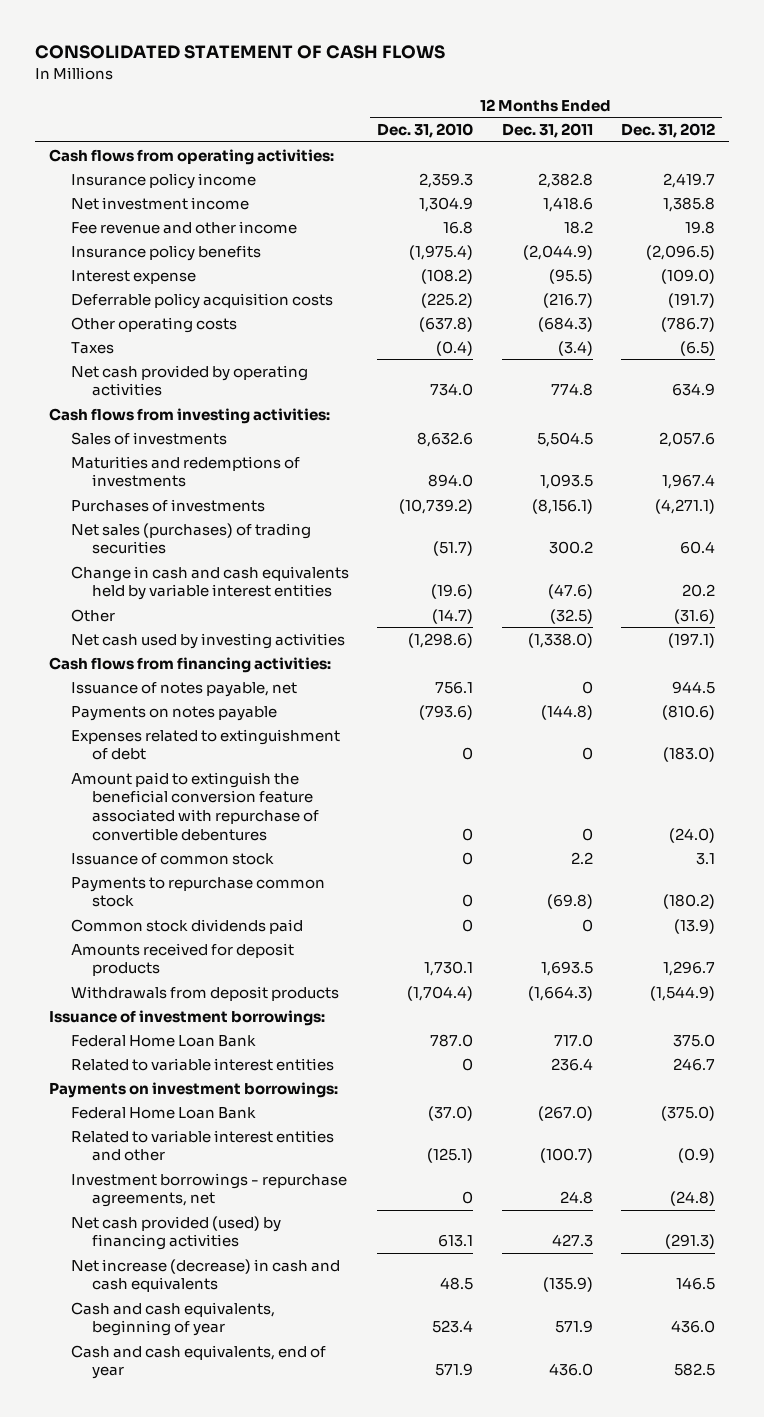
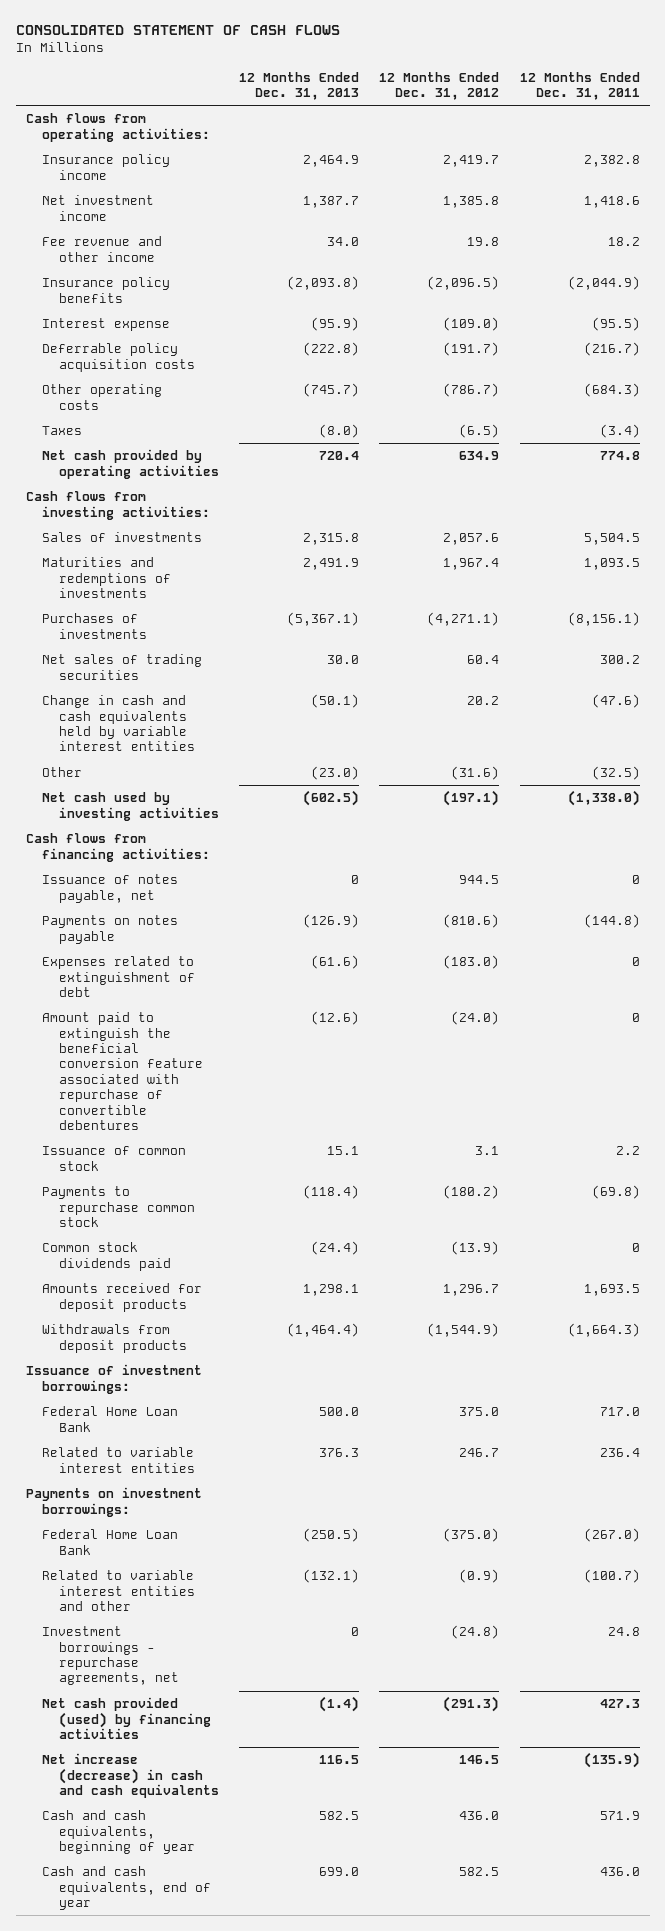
- | 12 Months Ended Dec. 31, 2010 | 12 Months Ended Dec. 31, 2011 | 12 Months Ended Dec. 31, 2012
+ | 12 Months Ended Dec. 31, 2013 | 12 Months Ended Dec. 31, 2012 | 12 Months Ended Dec. 31, 2011
- Net sales (purchases) of trading securities | (51.7) | 300.2 | 60.4
+ Net sales of trading securities | 30.0 | 60.4 | 300.2

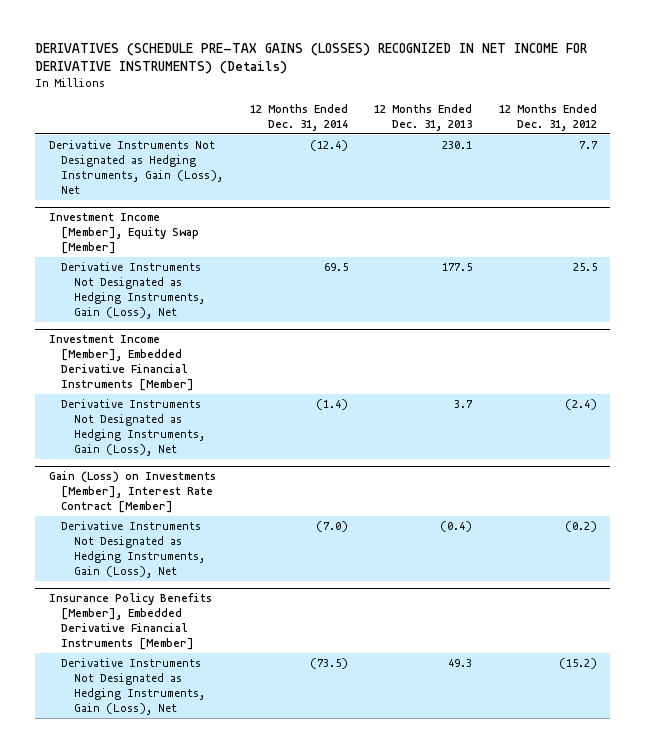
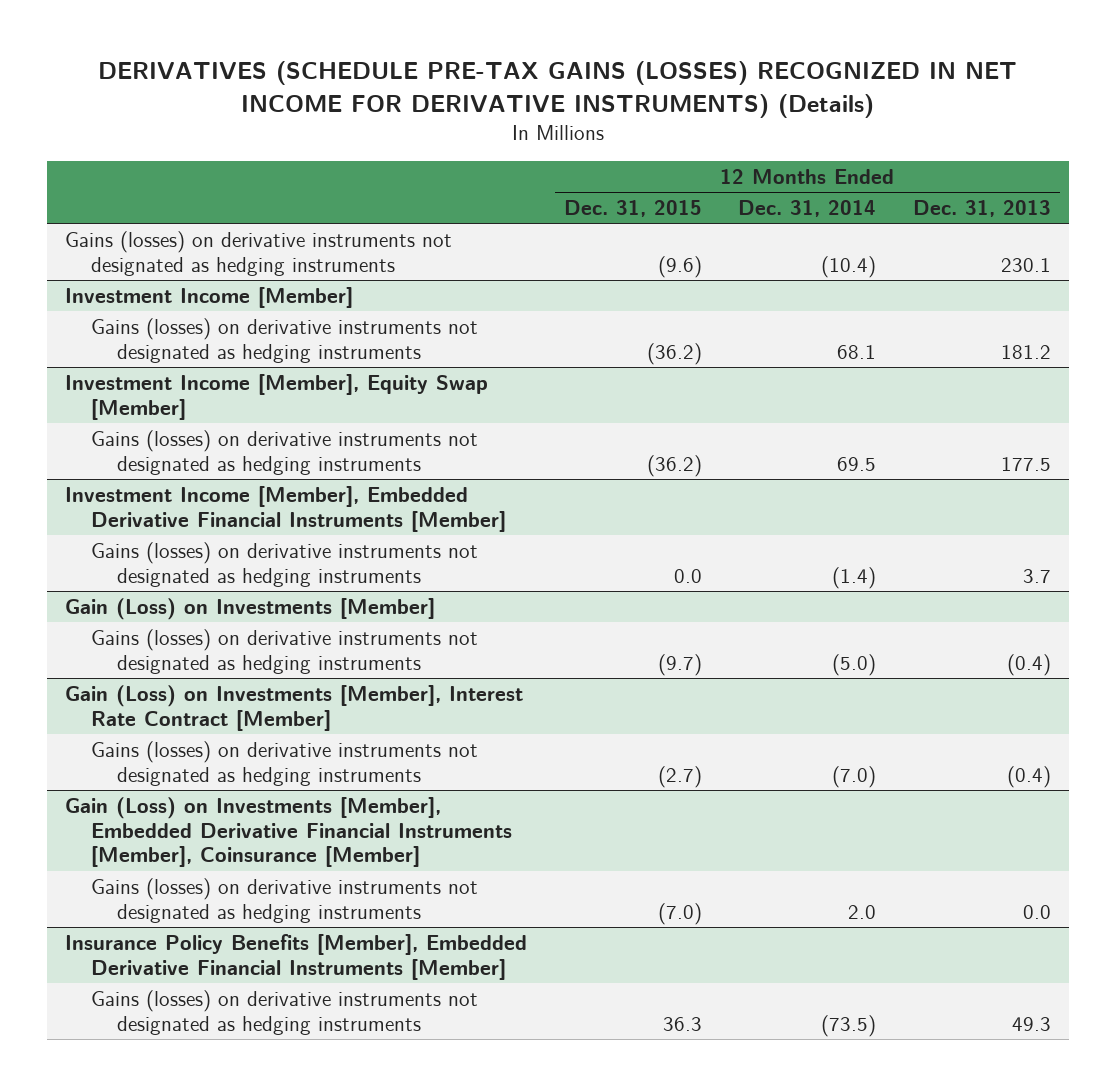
- | 12 Months Ended Dec. 31, 2014 | 12 Months Ended Dec. 31, 2013 | 12 Months Ended Dec. 31, 2012
+ | 12 Months Ended Dec. 31, 2015 | 12 Months Ended Dec. 31, 2014 | 12 Months Ended Dec. 31, 2013
- Derivative Instruments Not Designated as Hedging Instruments, Gain (Loss), Net | (12.4) | 230.1 | 7.7
+ Gains (losses) on derivative instruments not designated as hedging instruments | (9.6) | (10.4) | 230.1
+ Investment Income [Member]
+ Gains (losses) on derivative instruments not designated as hedging instruments | (36.2) | 68.1 | 181.2
@ Investment Income [Member], Equity Swap [Member]
- Derivative Instruments Not Designated as Hedging Instruments, Gain (Loss), Net | 69.5 | 177.5 | 25.5
+ Gains (losses) on derivative instruments not designated as hedging instruments | (36.2) | 69.5 | 177.5
@ Investment Income [Member], Embedded Derivative Financial Instruments [Member]
- Derivative Instruments Not Designated as Hedging Instruments, Gain (Loss), Net | (1.4) | 3.7 | (2.4)
+ Gains (losses) on derivative instruments not designated as hedging instruments | 0.0 | (1.4) | 3.7
+ Gain (Loss) on Investments [Member]
+ Gains (losses) on derivative instruments not designated as hedging instruments | (9.7) | (5.0) | (0.4)
@ Gain (Loss) on Investments [Member], Interest Rate Contract [Member]
- Derivative Instruments Not Designated as Hedging Instruments, Gain (Loss), Net | (7.0) | (0.4) | (0.2)
+ Gains (losses) on derivative instruments not designated as hedging instruments | (2.7) | (7.0) | (0.4)
+ Gain (Loss) on Investments [Member], Embedded Derivative Financial Instruments [Member], Coinsurance [Member]
+ Gains (losses) on derivative instruments not designated as hedging instruments | (7.0) | 2.0 | 0.0
@ Insurance Policy Benefits [Member], Embedded Derivative Financial Instruments [Member]
- Derivative Instruments Not Designated as Hedging Instruments, Gain (Loss), Net | (73.5) | 49.3 | (15.2)
+ Gains (losses) on derivative instruments not designated as hedging instruments | 36.3 | (73.5) | 49.3

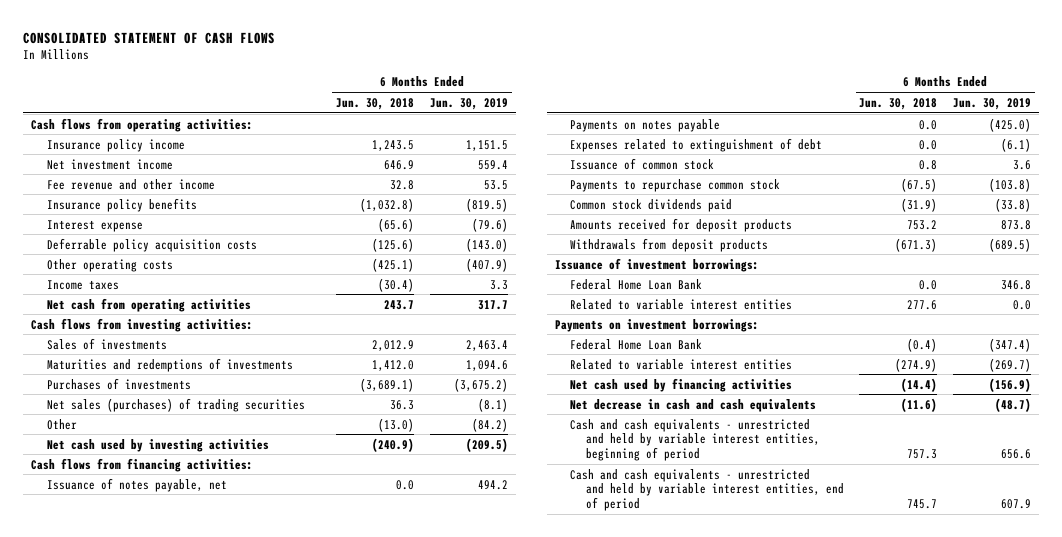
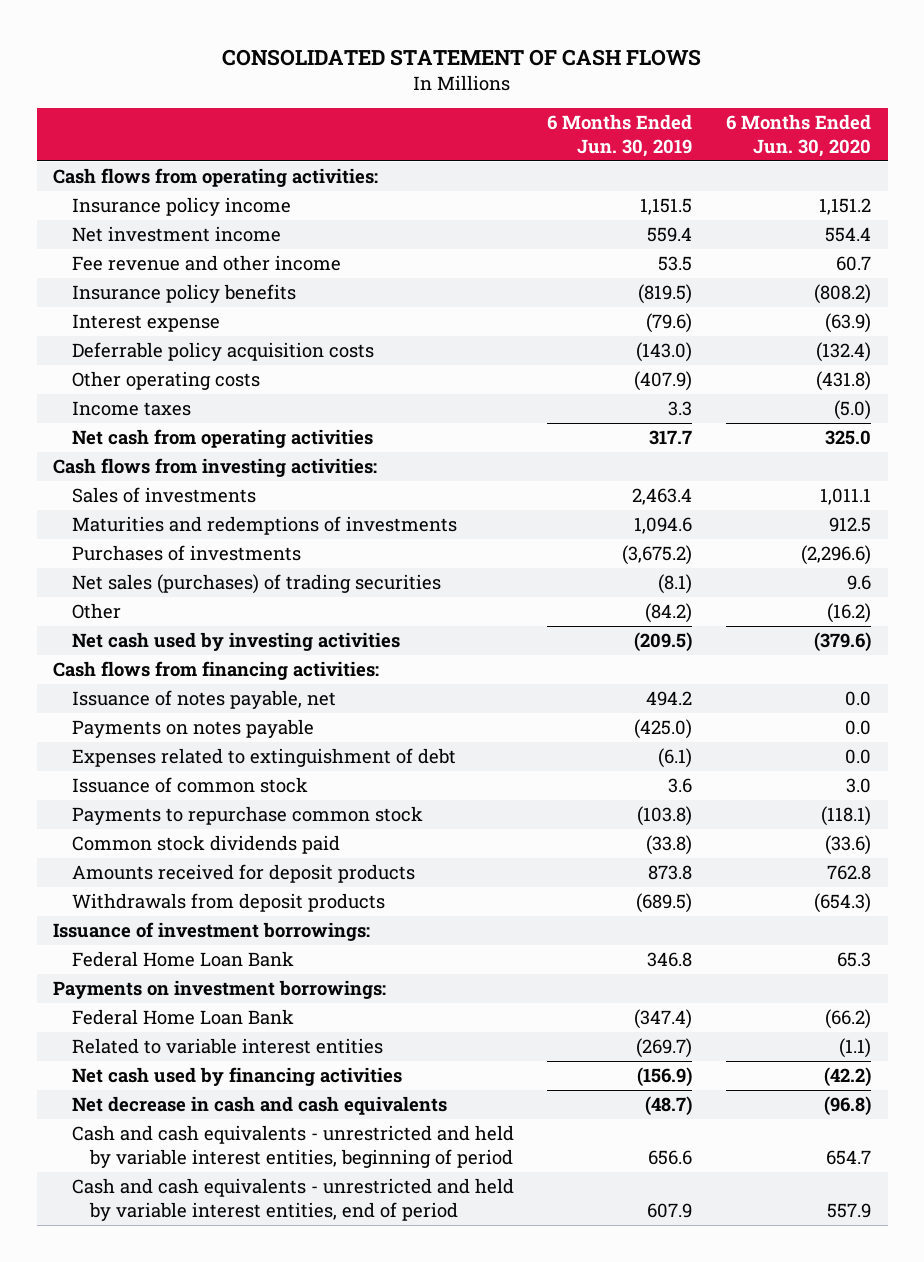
- | 6 Months Ended Jun. 30, 2018 | 6 Months Ended Jun. 30, 2019
+ | 6 Months Ended Jun. 30, 2019 | 6 Months Ended Jun. 30, 2020
- Related to variable interest entities | 277.6 | 0.0

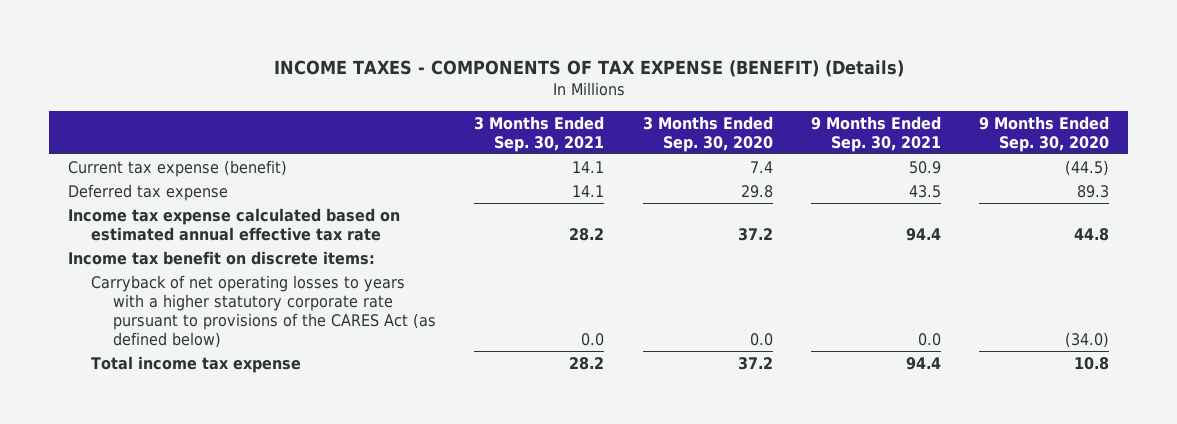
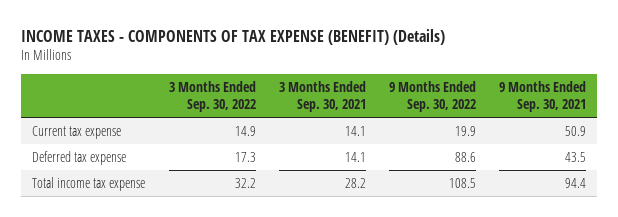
- | 3 Months Ended Sep. 30, 2021 | 3 Months Ended Sep. 30, 2020 | 9 Months Ended Sep. 30, 2021 | 9 Months Ended Sep. 30, 2020
+ | 3 Months Ended Sep. 30, 2022 | 3 Months Ended Sep. 30, 2021 | 9 Months Ended Sep. 30, 2022 | 9 Months Ended Sep. 30, 2021
- Current tax expense (benefit) | 14.1 | 7.4 | 50.9 | (44.5)
+ Current tax expense | 14.9 | 14.1 | 19.9 | 50.9
- Income tax expense calculated based on estimated annual effective tax rate | 28.2 | 37.2 | 94.4 | 44.8
- Income tax benefit on discrete items:
- Carryback of net operating losses to years with a higher statutory corporate rate pursuant to provisions of the CARES Act (as defined below) | 0.0 | 0.0 | 0.0 | (34.0)

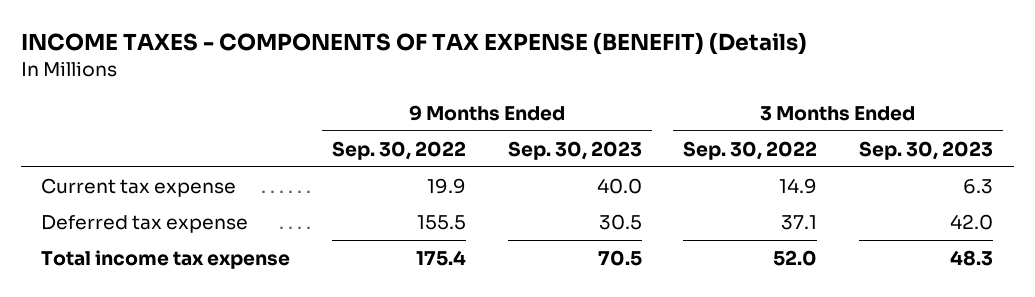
- | 3 Months Ended Sep. 30, 2022 | 3 Months Ended Sep. 30, 2021 | 9 Months Ended Sep. 30, 2022 | 9 Months Ended Sep. 30, 2021
+ | 9 Months Ended Sep. 30, 2022 | 9 Months Ended Sep. 30, 2023 | 3 Months Ended Sep. 30, 2022 | 3 Months Ended Sep. 30, 2023
- Deferred tax expense | 17.3 | 14.1 | 88.6 | 43.5
- Total income tax expense | 32.2 | 28.2 | 108.5 | 94.4
+ Deferred tax expense | 155.5 | 30.5 | 37.1 | 42.0
+ Total income tax expense | 175.4 | 70.5 | 52.0 | 48.3

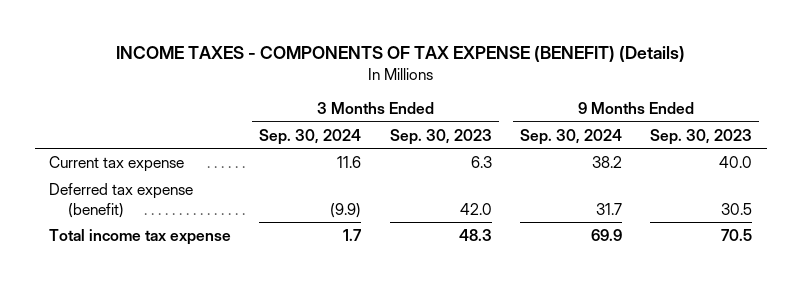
- | 9 Months Ended Sep. 30, 2022 | 9 Months Ended Sep. 30, 2023 | 3 Months Ended Sep. 30, 2022 | 3 Months Ended Sep. 30, 2023
+ | 3 Months Ended Sep. 30, 2024 | 3 Months Ended Sep. 30, 2023 | 9 Months Ended Sep. 30, 2024 | 9 Months Ended Sep. 30, 2023
- Deferred tax expense | 155.5 | 30.5 | 37.1 | 42.0
+ Deferred tax expense (benefit) | (9.9) | 42.0 | 31.7 | 30.5

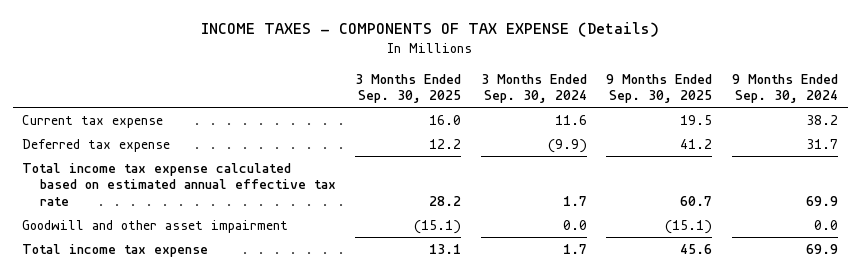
- INCOME TAXES - COMPONENTS OF TAX EXPENSE (BENEFIT) (Details)
+ INCOME TAXES - COMPONENTS OF TAX EXPENSE (Details)
- | 3 Months Ended Sep. 30, 2024 | 3 Months Ended Sep. 30, 2023 | 9 Months Ended Sep. 30, 2024 | 9 Months Ended Sep. 30, 2023
+ | 3 Months Ended Sep. 30, 2025 | 3 Months Ended Sep. 30, 2024 | 9 Months Ended Sep. 30, 2025 | 9 Months Ended Sep. 30, 2024
- Deferred tax expense (benefit) | (9.9) | 42.0 | 31.7 | 30.5
+ Deferred tax expense | 12.2 | (9.9) | 41.2 | 31.7
+ Total income tax expense calculated based on estimated annual effective tax rate | 28.2 | 1.7 | 60.7 | 69.9
+ Goodwill and other asset impairment | (15.1) | 0.0 | (15.1) | 0.0

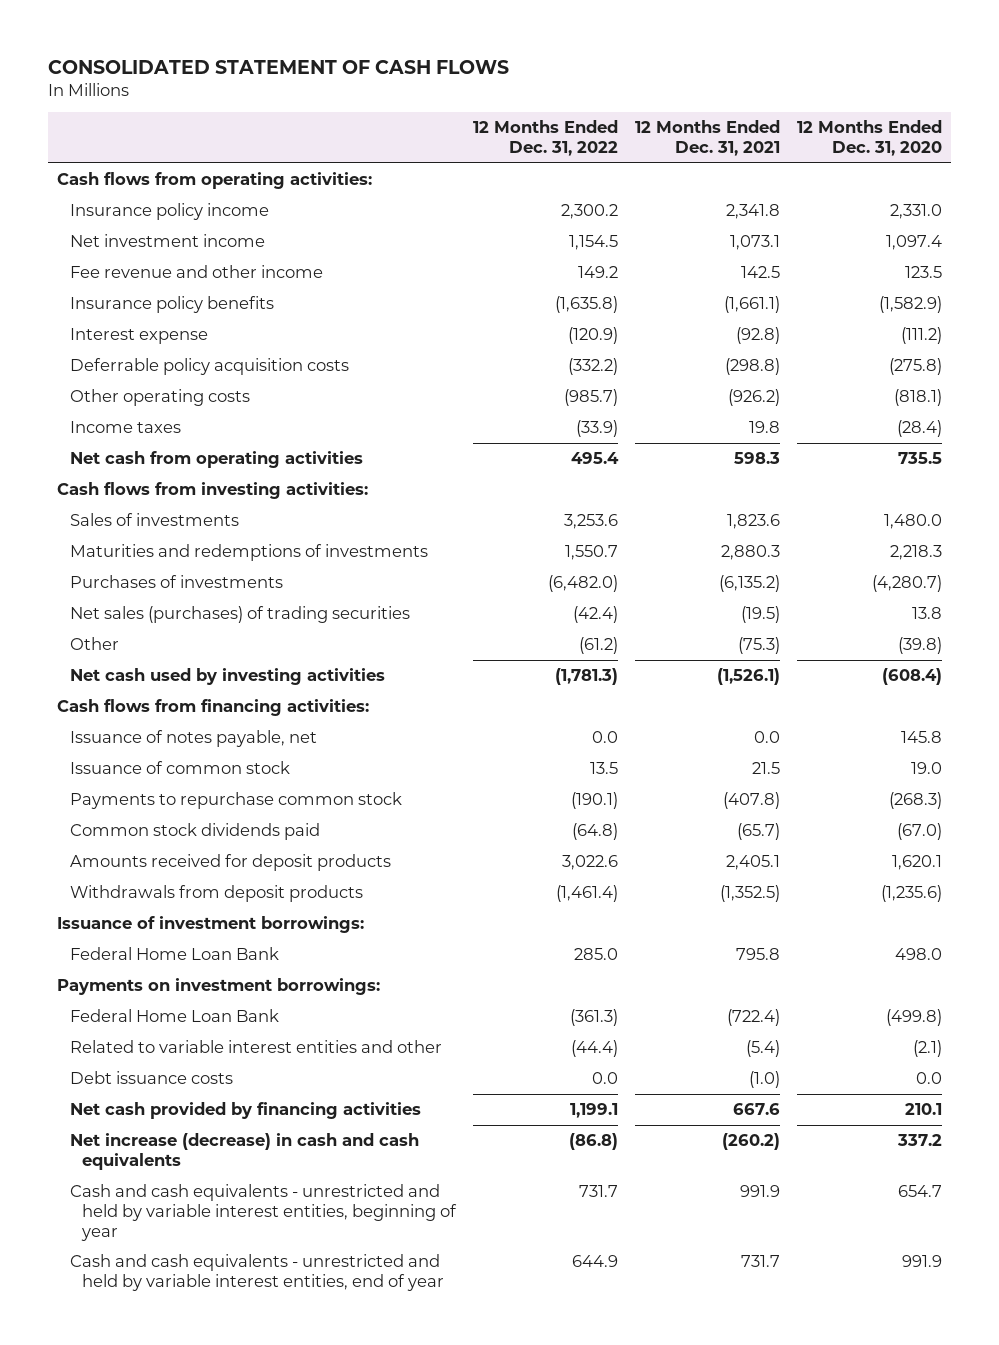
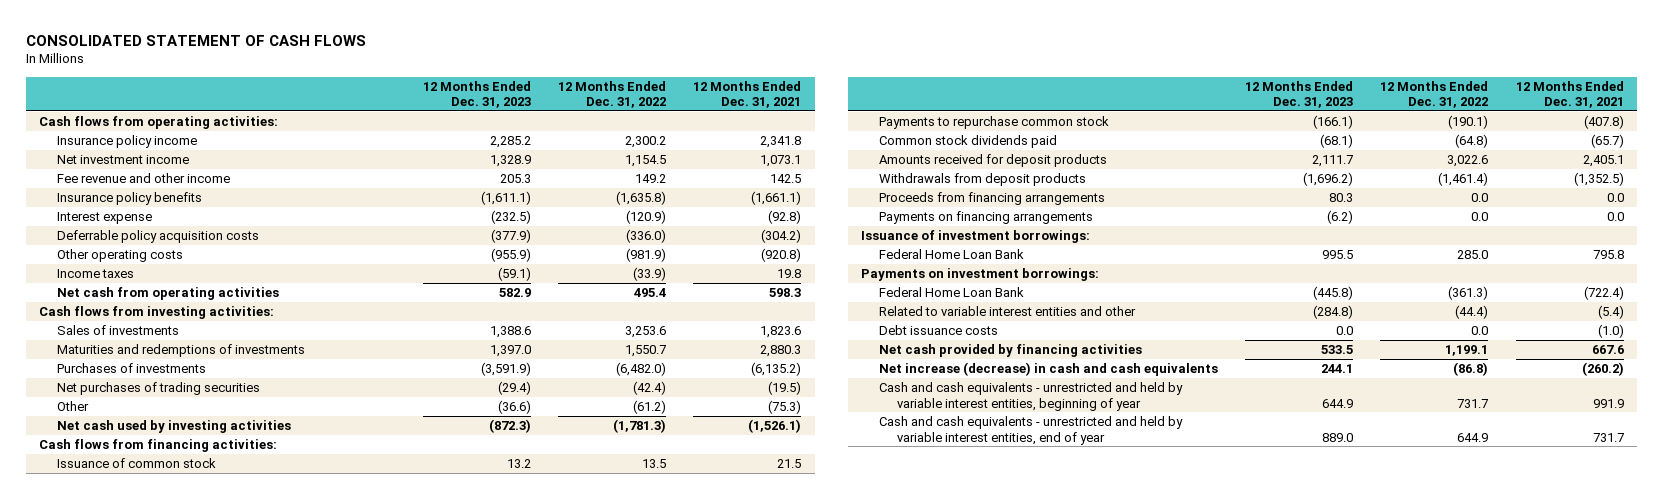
- | 12 Months Ended Dec. 31, 2022 | 12 Months Ended Dec. 31, 2021 | 12 Months Ended Dec. 31, 2020
+ | 12 Months Ended Dec. 31, 2023 | 12 Months Ended Dec. 31, 2022 | 12 Months Ended Dec. 31, 2021
- Deferrable policy acquisition costs | (332.2) | (298.8) | (275.8)
- Other operating costs | (985.7) | (926.2) | (818.1)
+ Deferrable policy acquisition costs | (377.9) | (336.0) | (304.2)
+ Other operating costs | (955.9) | (981.9) | (920.8)
- Net sales (purchases) of trading securities | (42.4) | (19.5) | 13.8
+ Net purchases of trading securities | (29.4) | (42.4) | (19.5)
- Issuance of notes payable, net | 0.0 | 0.0 | 145.8
+ Proceeds from financing arrangements | 80.3 | 0.0 | 0.0
+ Payments on financing arrangements | (6.2) | 0.0 | 0.0

